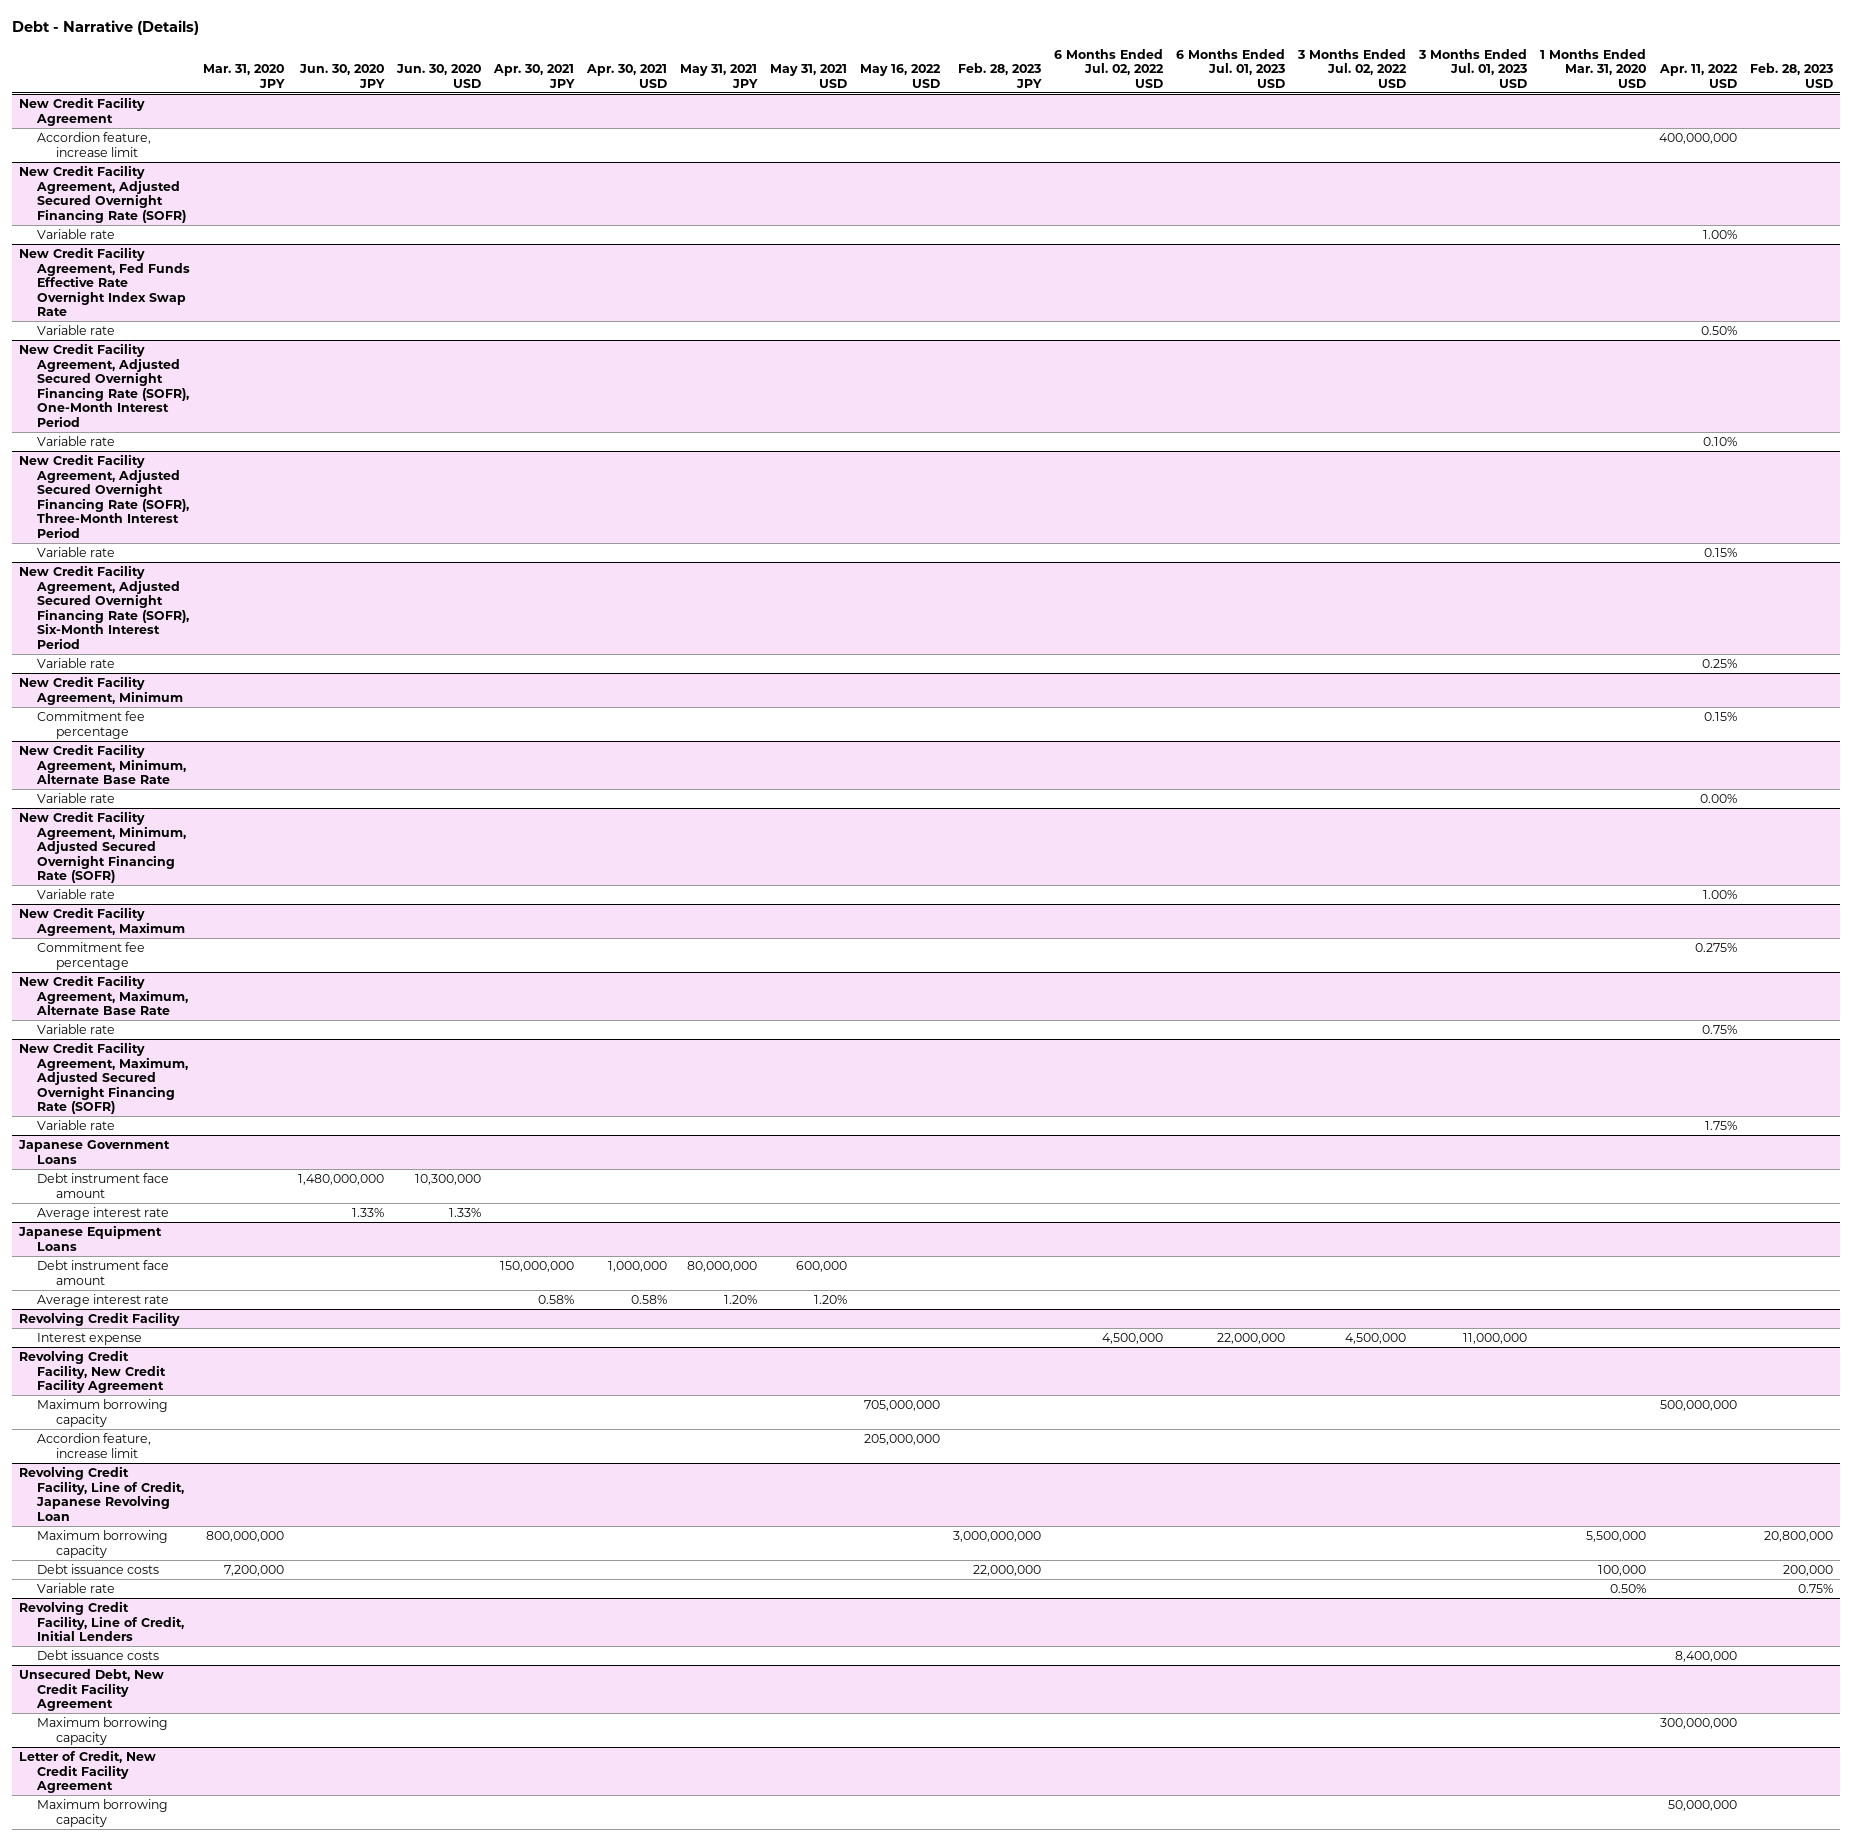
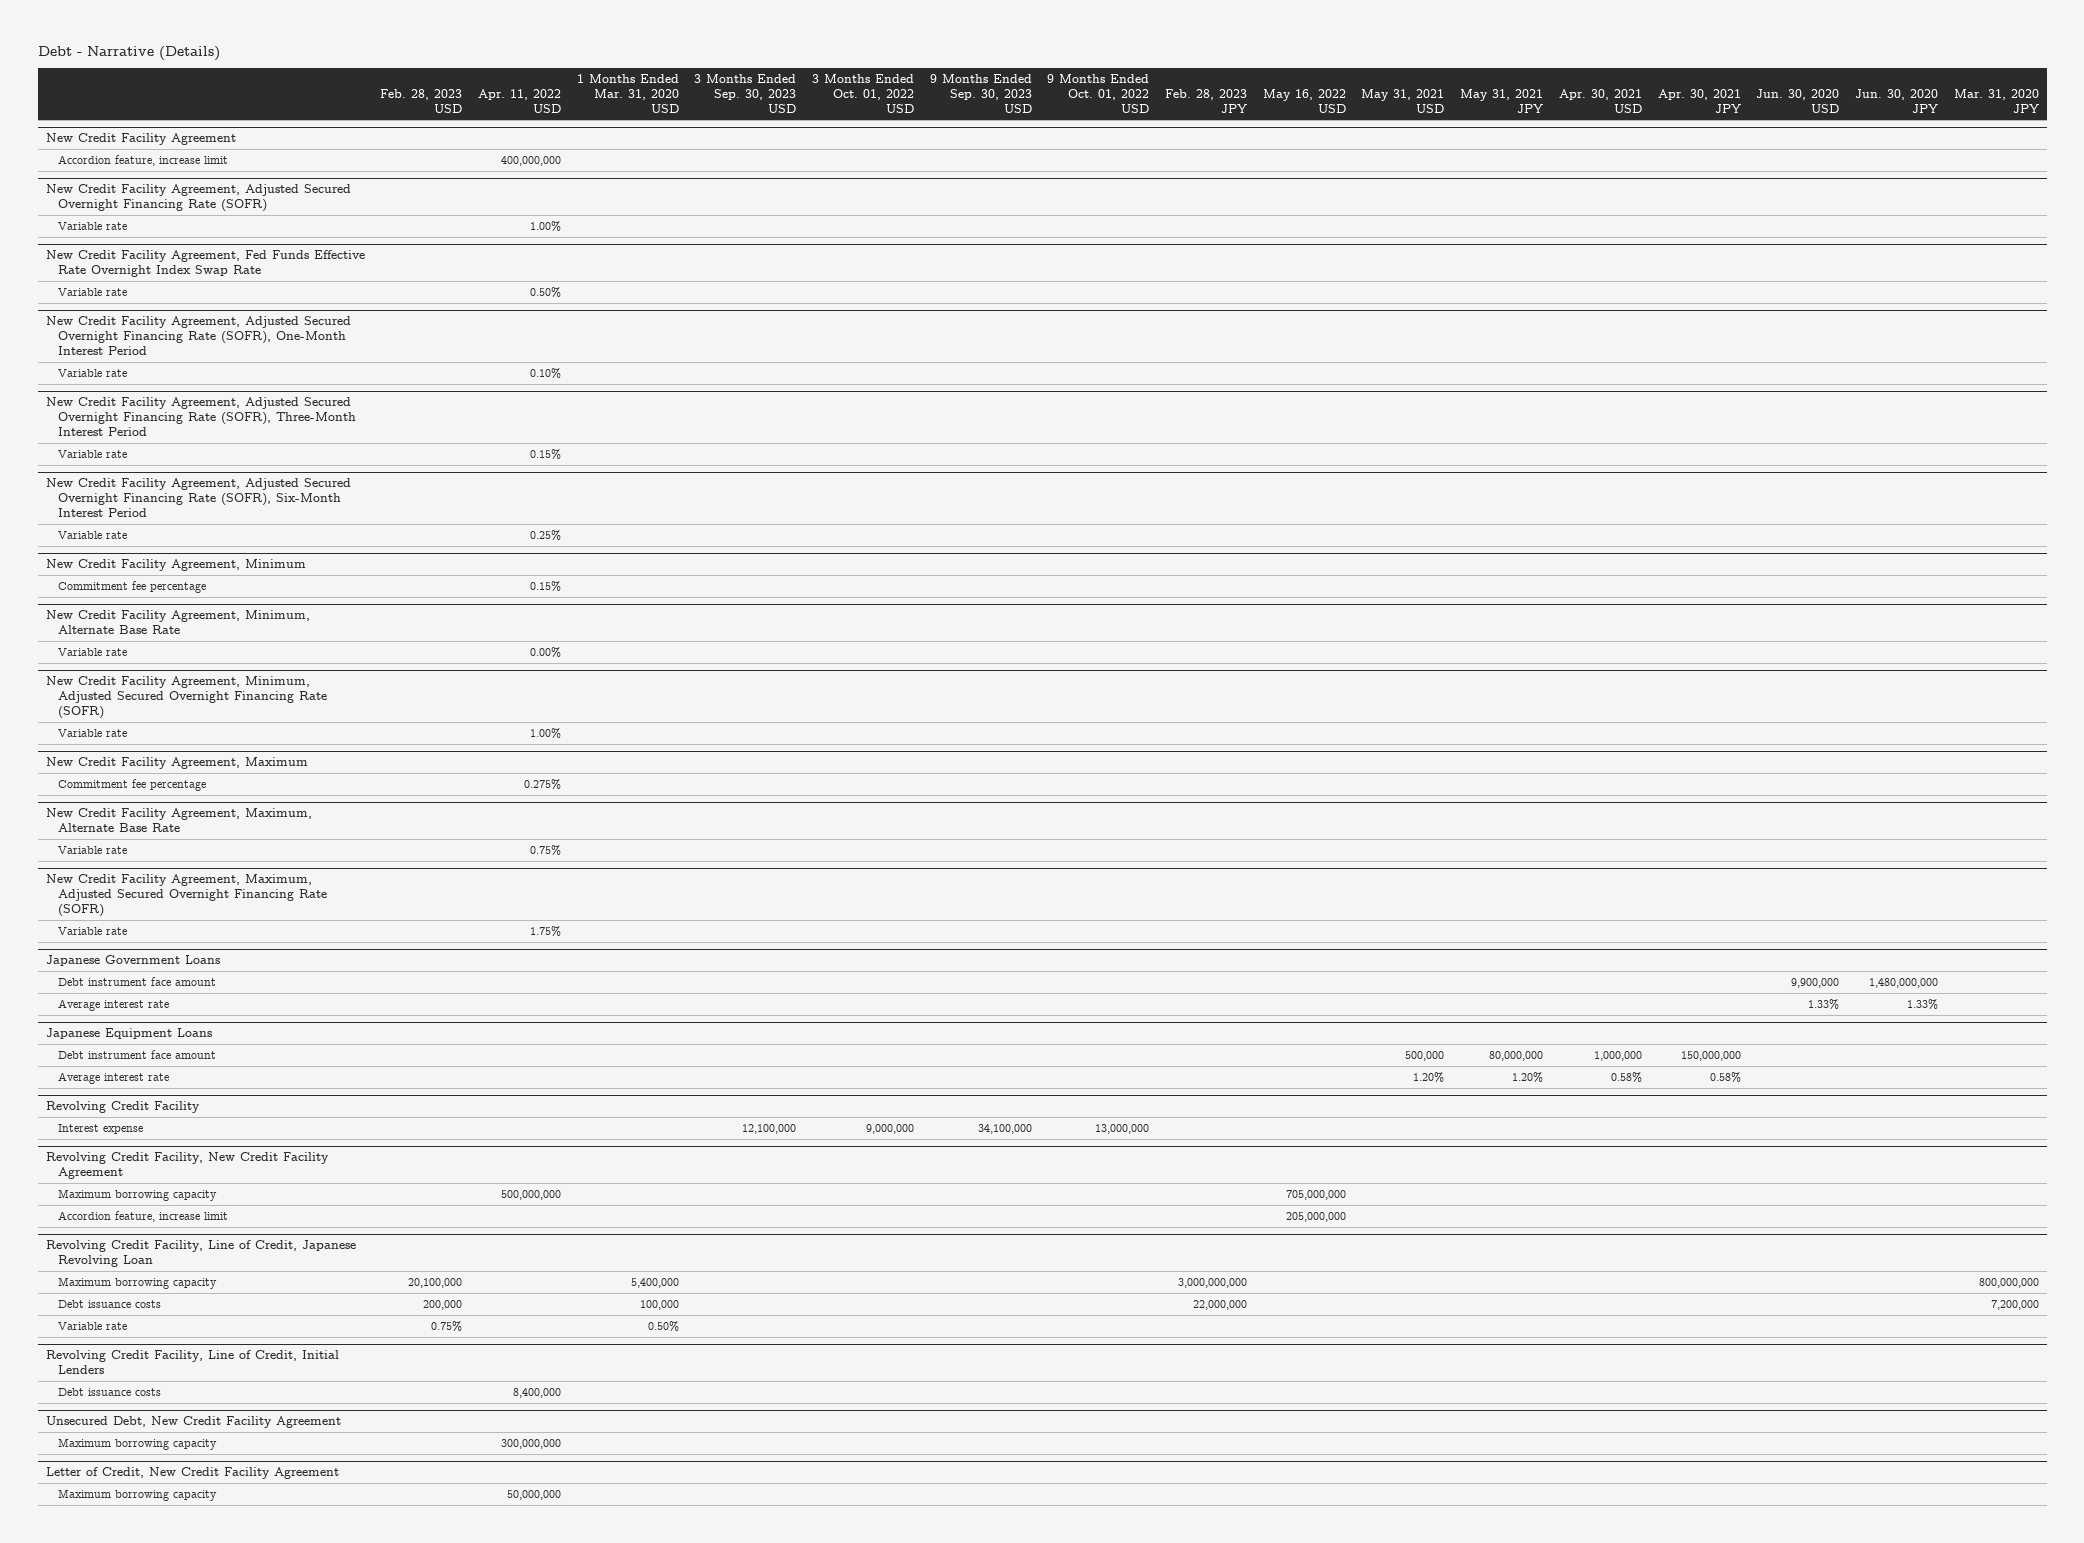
- | Mar. 31, 2020 JPY | Jun. 30, 2020 JPY | Jun. 30, 2020 USD | Apr. 30, 2021 JPY | Apr. 30, 2021 USD | May 31, 2021 JPY | May 31, 2021 USD | May 16, 2022 USD | Feb. 28, 2023 JPY | 6 Months Ended Jul. 02, 2022 USD | 6 Months Ended Jul. 01, 2023 USD | 3 Months Ended Jul. 02, 2022 USD | 3 Months Ended Jul. 01, 2023 USD | 1 Months Ended Mar. 31, 2020 USD | Apr. 11, 2022 USD | Feb. 28, 2023 USD
+ | Feb. 28, 2023 USD | Apr. 11, 2022 USD | 1 Months Ended Mar. 31, 2020 USD | 3 Months Ended Sep. 30, 2023 USD | 3 Months Ended Oct. 01, 2022 USD | 9 Months Ended Sep. 30, 2023 USD | 9 Months Ended Oct. 01, 2022 USD | Feb. 28, 2023 JPY | May 16, 2022 USD | May 31, 2021 USD | May 31, 2021 JPY | Apr. 30, 2021 USD | Apr. 30, 2021 JPY | Jun. 30, 2020 USD | Jun. 30, 2020 JPY | Mar. 31, 2020 JPY
@ Japanese Government Loans
- Debt instrument face amount | | 1,480,000,000 | 10,300,000 | | | | | | | | | | | | |
+ Debt instrument face amount | | | | | | | | | | | | | | 9,900,000 | 1,480,000,000 |
@ Japanese Equipment Loans
- Debt instrument face amount | | | | 150,000,000 | 1,000,000 | 80,000,000 | 600,000 | | | | | | | | |
+ Debt instrument face amount | | | | | | | | | | 500,000 | 80,000,000 | 1,000,000 | 150,000,000 | | |
@ Revolving Credit Facility, Line of Credit, Japanese Revolving Loan
- Maximum borrowing capacity | 800,000,000 | | | | | | | | 3,000,000,000 | | | | | 5,500,000 | | 20,800,000
+ Maximum borrowing capacity | 20,100,000 | | 5,400,000 | | | | | 3,000,000,000 | | | | | | | | 800,000,000

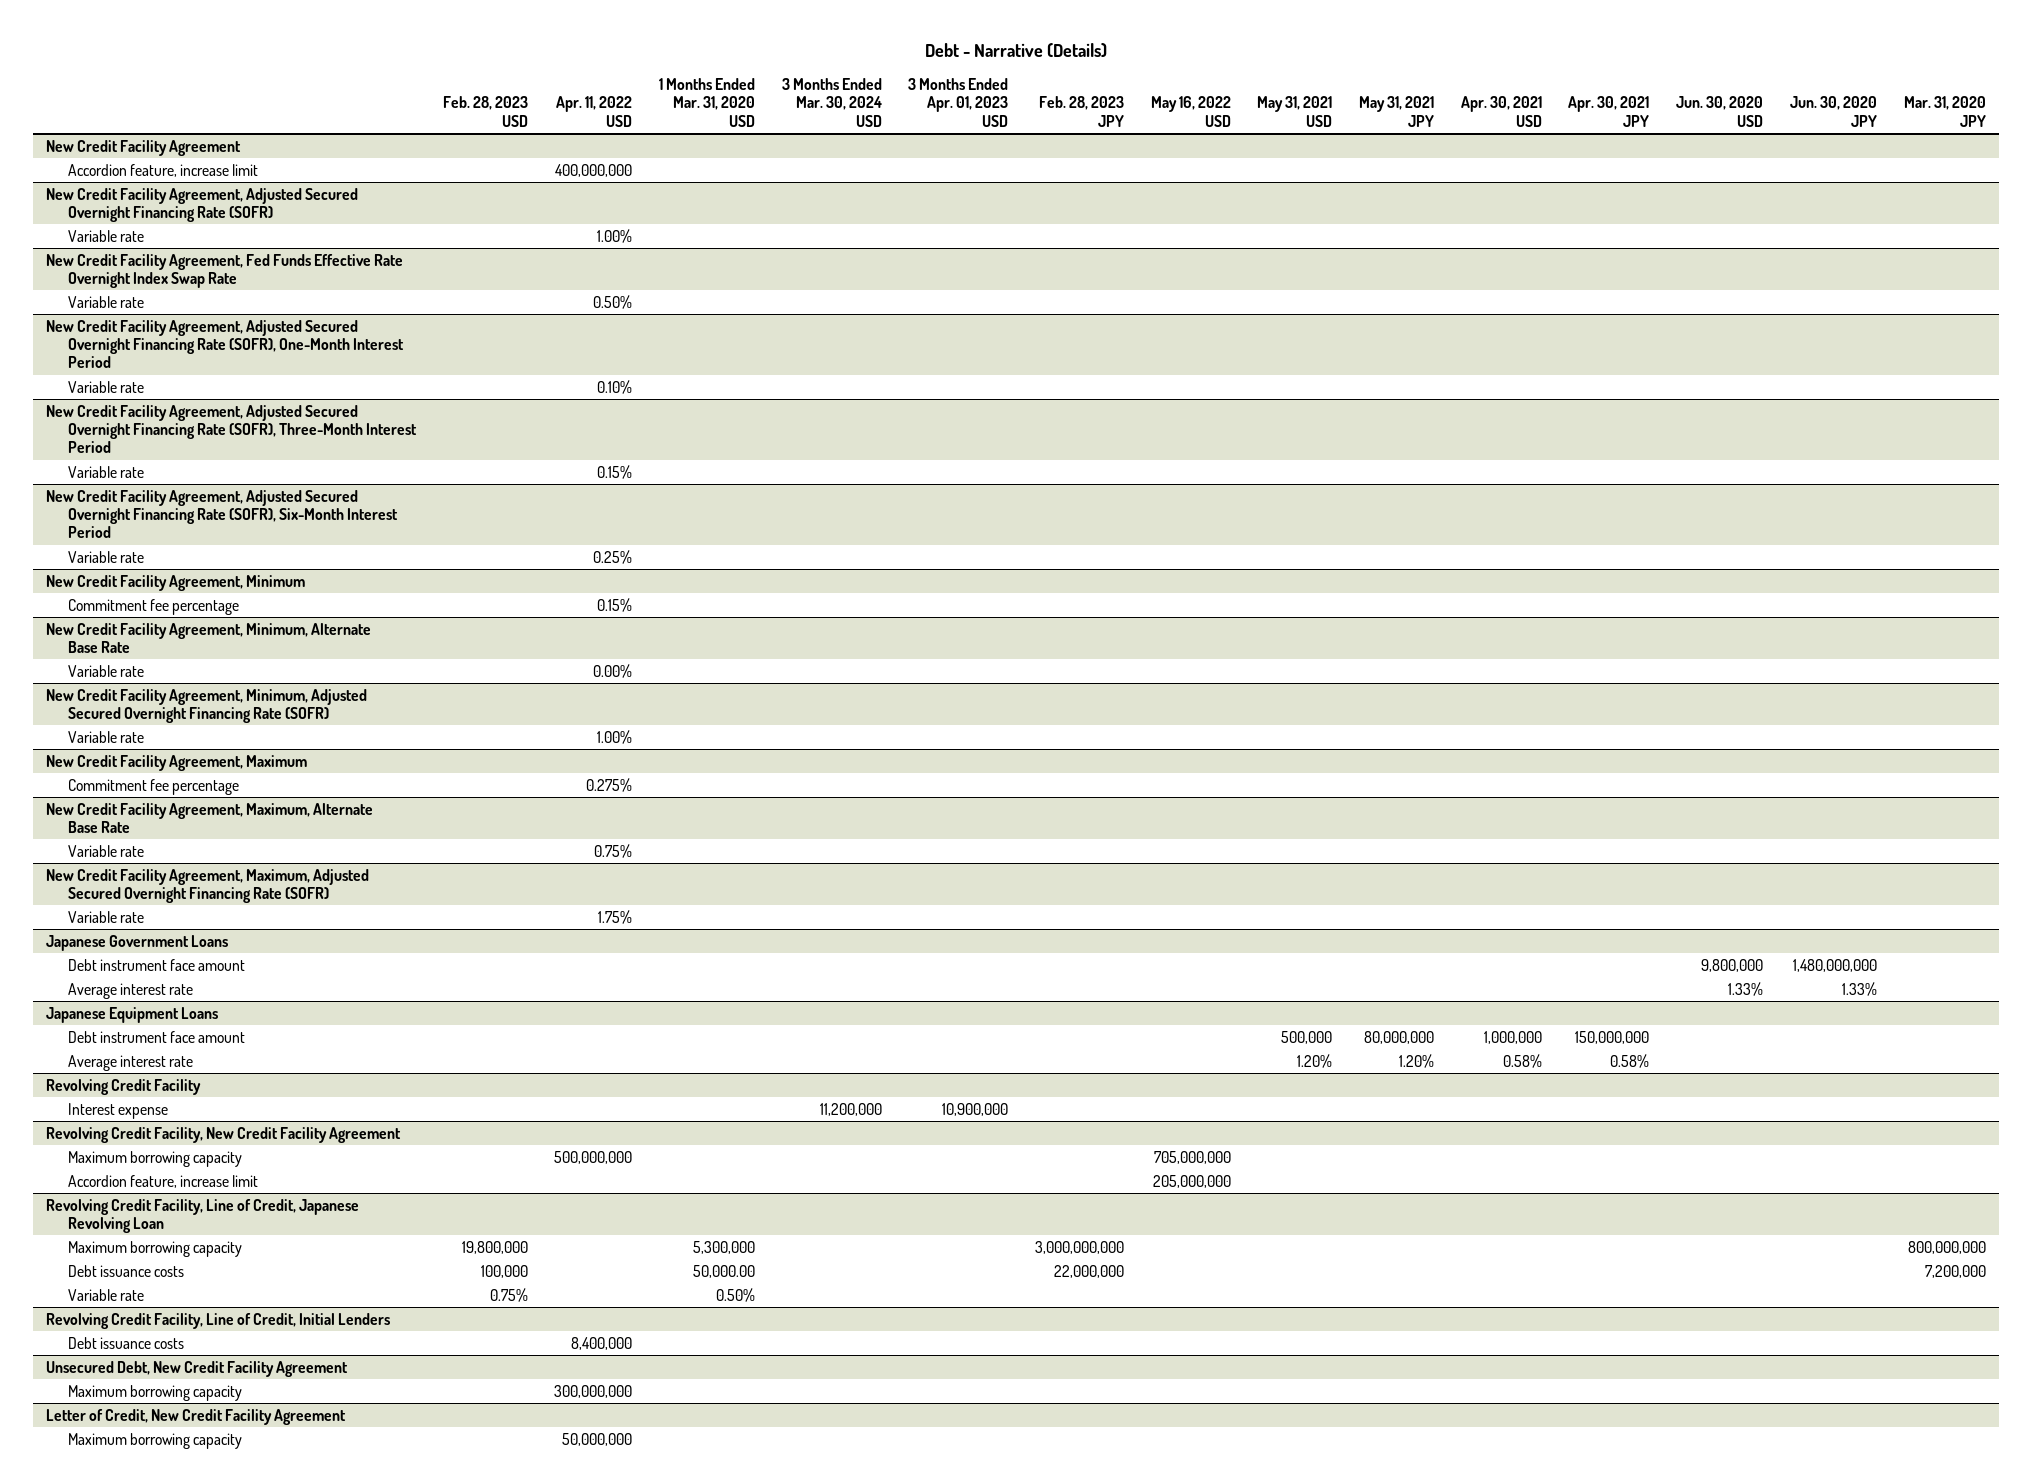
- | Feb. 28, 2023 USD | Apr. 11, 2022 USD | 1 Months Ended Mar. 31, 2020 USD | 3 Months Ended Sep. 30, 2023 USD | 3 Months Ended Oct. 01, 2022 USD | 9 Months Ended Sep. 30, 2023 USD | 9 Months Ended Oct. 01, 2022 USD | Feb. 28, 2023 JPY | May 16, 2022 USD | May 31, 2021 USD | May 31, 2021 JPY | Apr. 30, 2021 USD | Apr. 30, 2021 JPY | Jun. 30, 2020 USD | Jun. 30, 2020 JPY | Mar. 31, 2020 JPY
+ | Feb. 28, 2023 USD | Apr. 11, 2022 USD | 1 Months Ended Mar. 31, 2020 USD | 3 Months Ended Mar. 30, 2024 USD | 3 Months Ended Apr. 01, 2023 USD | Feb. 28, 2023 JPY | May 16, 2022 USD | May 31, 2021 USD | May 31, 2021 JPY | Apr. 30, 2021 USD | Apr. 30, 2021 JPY | Jun. 30, 2020 USD | Jun. 30, 2020 JPY | Mar. 31, 2020 JPY
@ Japanese Government Loans
- Debt instrument face amount | | | | | | | | | | | | | | 9,900,000 | 1,480,000,000 |
+ Debt instrument face amount | | | | | | | | | | | | 9,800,000 | 1,480,000,000 |
@ Revolving Credit Facility, Line of Credit, Japanese Revolving Loan
- Maximum borrowing capacity | 20,100,000 | | 5,400,000 | | | | | 3,000,000,000 | | | | | | | | 800,000,000
- Debt issuance costs | 200,000 | | 100,000 | | | | | 22,000,000 | | | | | | | | 7,200,000
+ Maximum borrowing capacity | 19,800,000 | | 5,300,000 | | | 3,000,000,000 | | | | | | | | 800,000,000
+ Debt issuance costs | 100,000 | | 50,000.00 | | | 22,000,000 | | | | | | | | 7,200,000

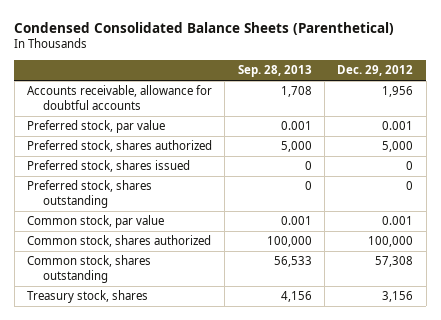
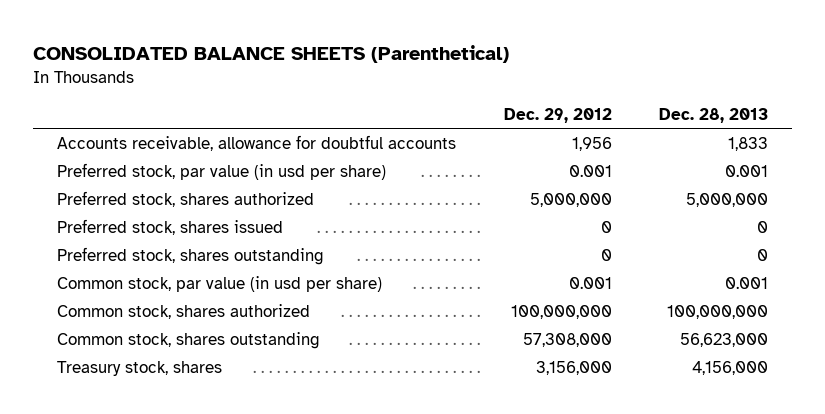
- Condensed Consolidated Balance Sheets (Parenthetical)
+ CONSOLIDATED BALANCE SHEETS (Parenthetical)
- | Sep. 28, 2013 | Dec. 29, 2012
+ | Dec. 29, 2012 | Dec. 28, 2013
- Preferred stock, par value | 0.001 | 0.001
- Preferred stock, shares authorized | 5,000 | 5,000
+ Preferred stock, par value (in usd per share) | 0.001 | 0.001
+ Preferred stock, shares authorized | 5,000,000 | 5,000,000
- Common stock, par value | 0.001 | 0.001
- Common stock, shares authorized | 100,000 | 100,000
- Common stock, shares outstanding | 56,533 | 57,308
- Treasury stock, shares | 4,156 | 3,156
+ Common stock, par value (in usd per share) | 0.001 | 0.001
+ Common stock, shares authorized | 100,000,000 | 100,000,000
+ Common stock, shares outstanding | 57,308,000 | 56,623,000
+ Treasury stock, shares | 3,156,000 | 4,156,000

